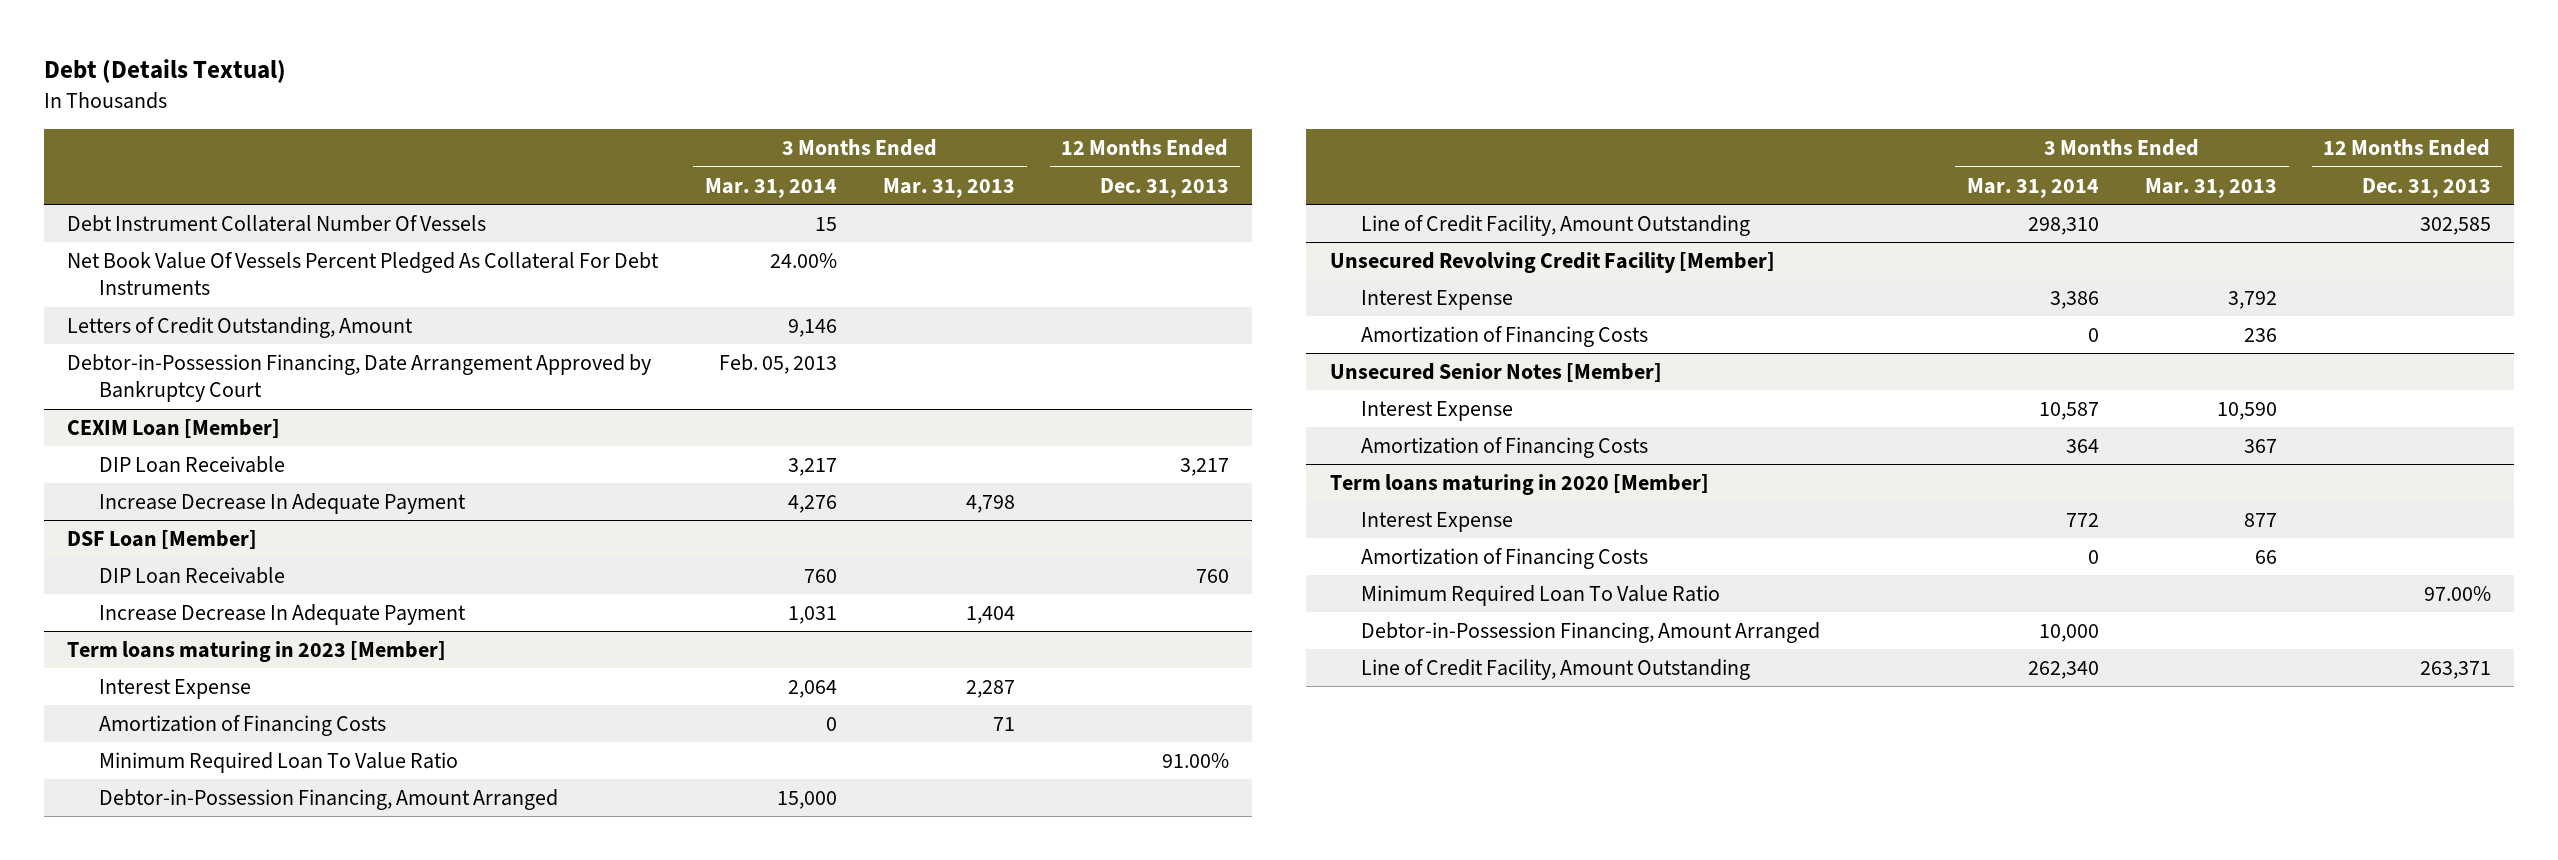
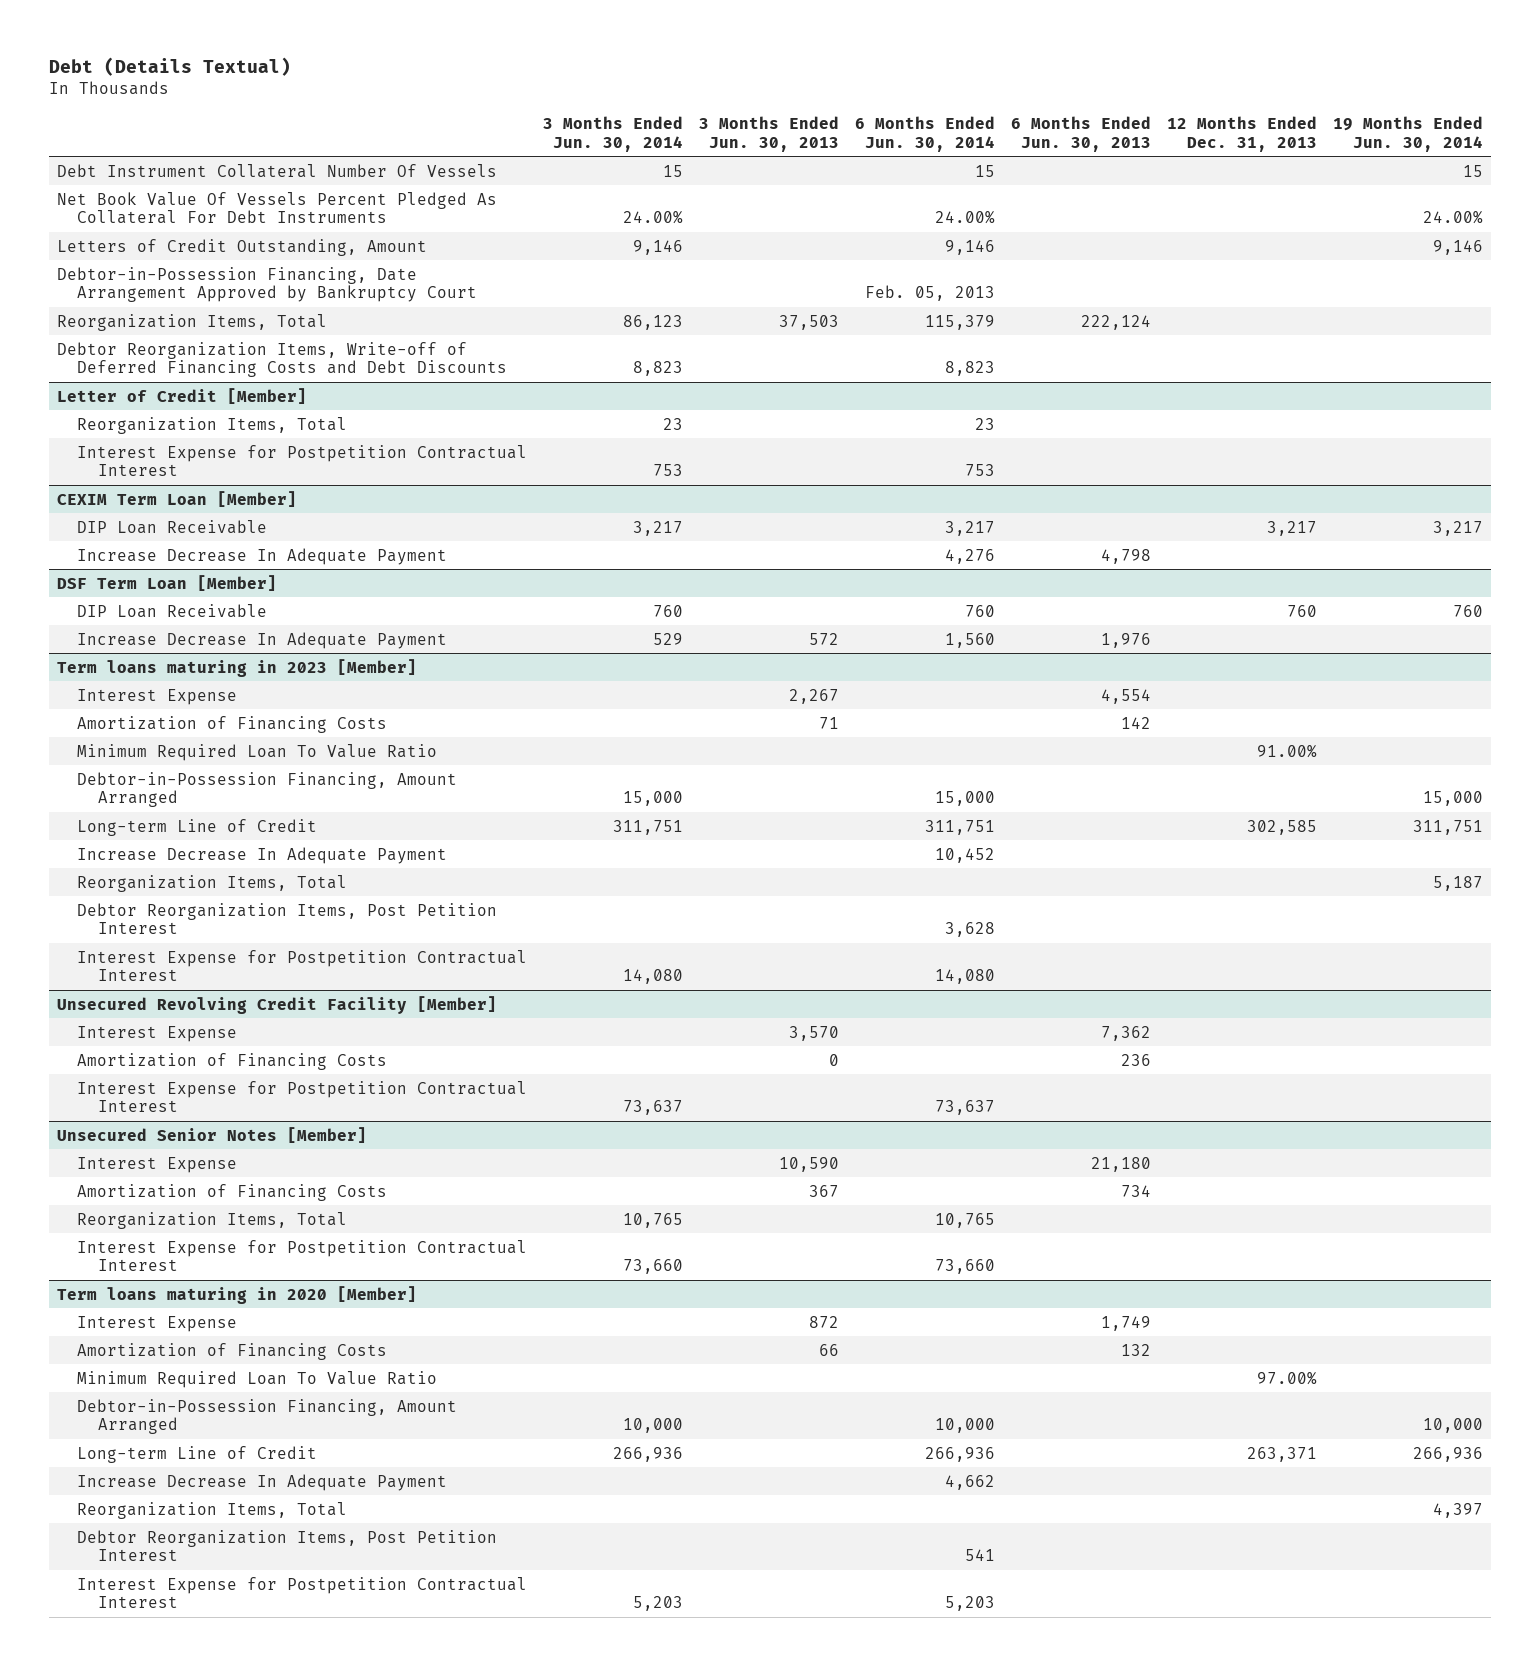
- | 3 Months Ended Mar. 31, 2014 | 3 Months Ended Mar. 31, 2013 | 12 Months Ended Dec. 31, 2013
+ | 3 Months Ended Jun. 30, 2014 | 3 Months Ended Jun. 30, 2013 | 6 Months Ended Jun. 30, 2014 | 6 Months Ended Jun. 30, 2013 | 12 Months Ended Dec. 31, 2013 | 19 Months Ended Jun. 30, 2014
- CEXIM Loan [Member]
+ Reorganization Items, Total | 86,123 | 37,503 | 115,379 | 222,124 | |
+ Debtor Reorganization Items, Write-off of Deferred Financing Costs and Debt Discounts | 8,823 | | 8,823 | | |
+ Letter of Credit [Member]
+ Reorganization Items, Total | 23 | | 23 | | |
+ Interest Expense for Postpetition Contractual Interest | 753 | | 753 | | |
+ CEXIM Term Loan [Member]
- DSF Loan [Member]
+ DSF Term Loan [Member]
@ Term loans maturing in 2023 [Member]
- Line of Credit Facility, Amount Outstanding | 298,310 | | 302,585
+ Long-term Line of Credit | 311,751 | | 311,751 | | 302,585 | 311,751
+ Increase Decrease In Adequate Payment | | | 10,452 | | |
+ Reorganization Items, Total | | | | | | 5,187
+ Debtor Reorganization Items, Post Petition Interest | | | 3,628 | | |
+ Interest Expense for Postpetition Contractual Interest | 14,080 | | 14,080 | | |
@ Unsecured Revolving Credit Facility [Member]
+ Interest Expense for Postpetition Contractual Interest | 73,637 | | 73,637 | | |
@ Unsecured Senior Notes [Member]
+ Reorganization Items, Total | 10,765 | | 10,765 | | |
+ Interest Expense for Postpetition Contractual Interest | 73,660 | | 73,660 | | |
@ Term loans maturing in 2020 [Member]
- Line of Credit Facility, Amount Outstanding | 262,340 | | 263,371
+ Long-term Line of Credit | 266,936 | | 266,936 | | 263,371 | 266,936
+ Increase Decrease In Adequate Payment | | | 4,662 | | |
+ Reorganization Items, Total | | | | | | 4,397
+ Debtor Reorganization Items, Post Petition Interest | | | 541 | | |
+ Interest Expense for Postpetition Contractual Interest | 5,203 | | 5,203 | | |

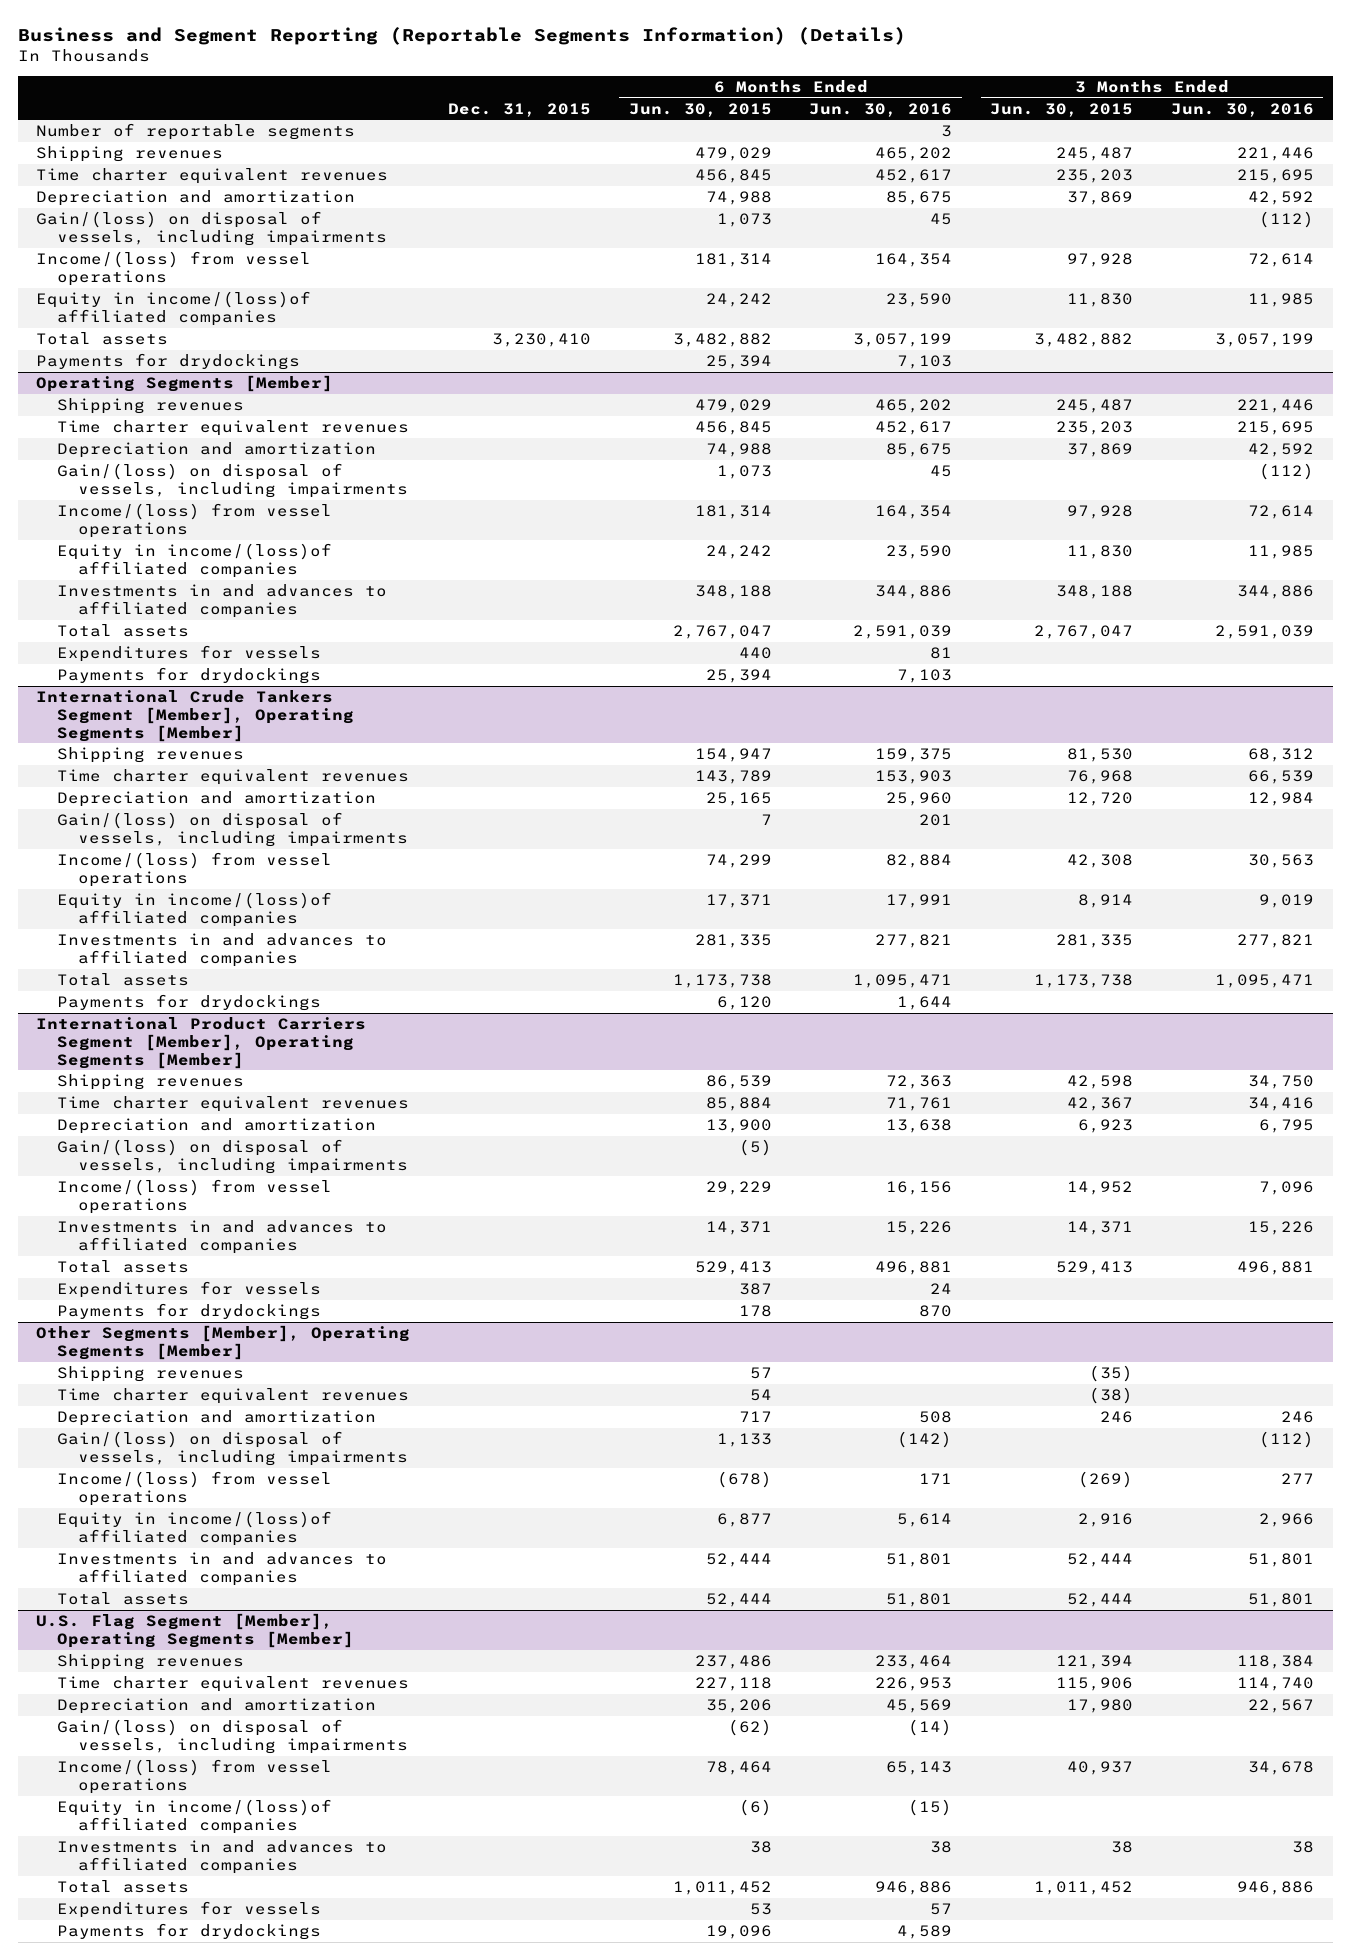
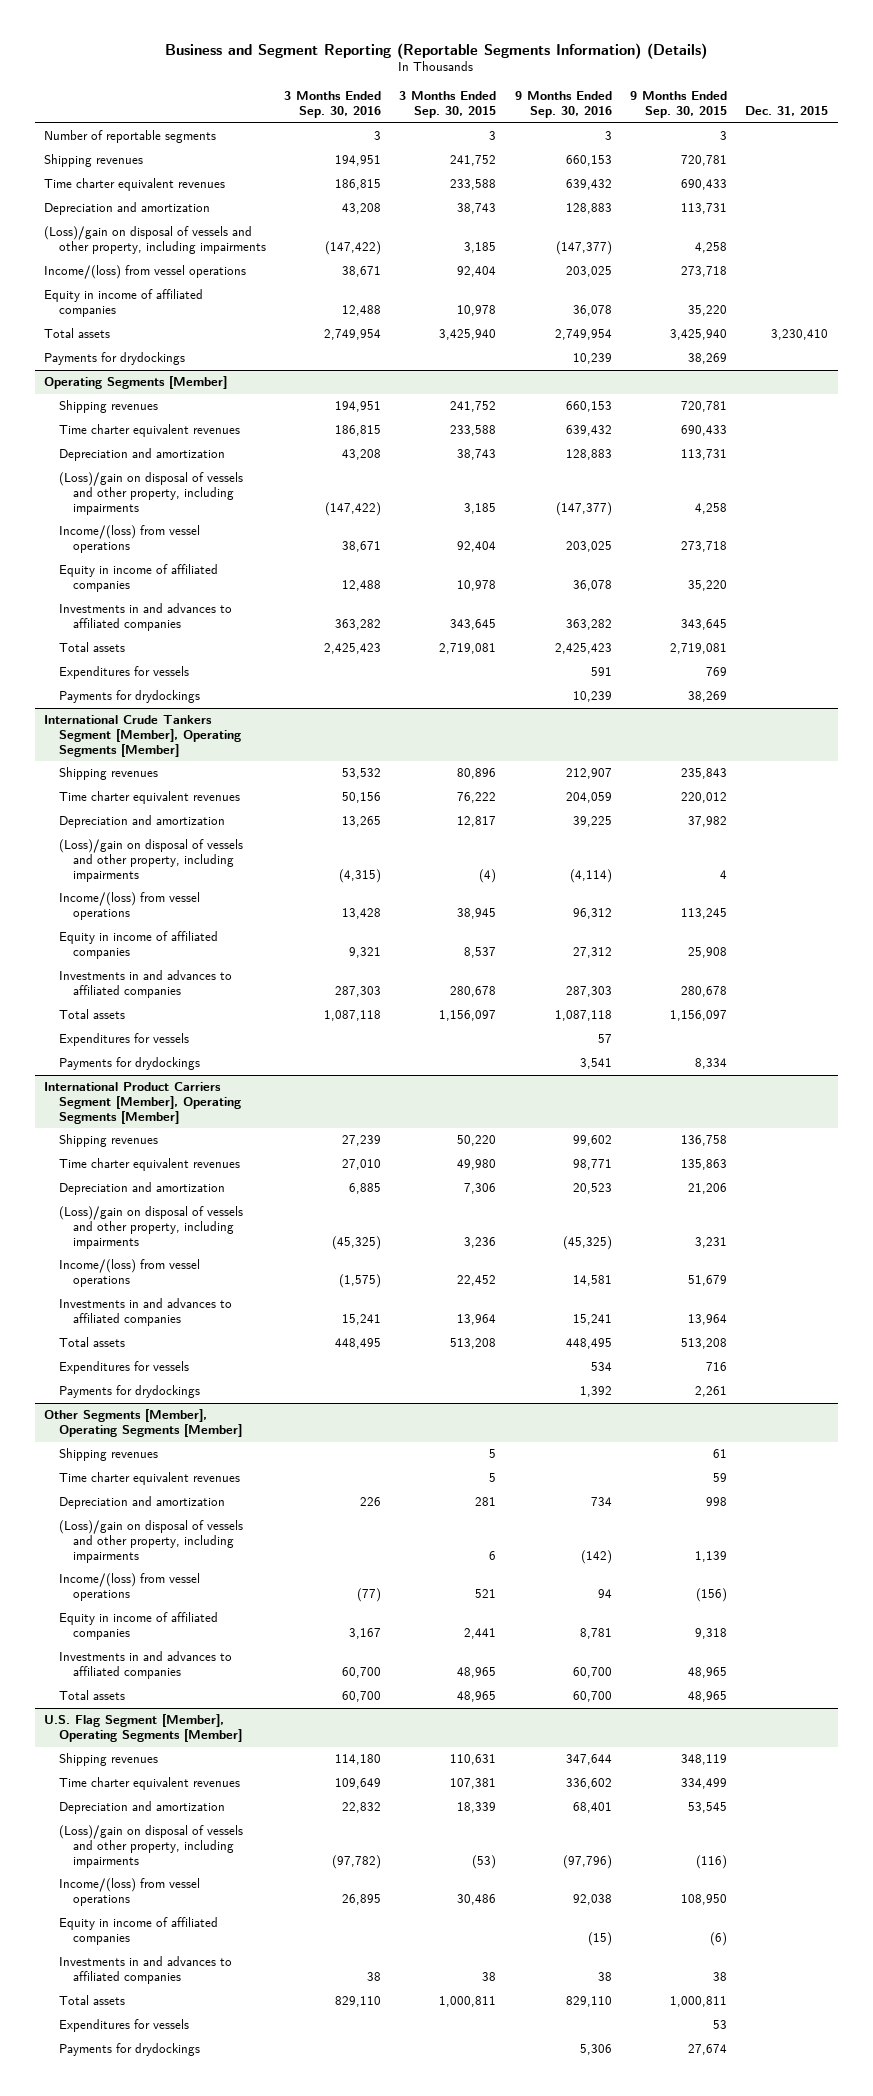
- | Dec. 31, 2015 | 6 Months Ended Jun. 30, 2015 | 6 Months Ended Jun. 30, 2016 | 3 Months Ended Jun. 30, 2015 | 3 Months Ended Jun. 30, 2016
+ | 3 Months Ended Sep. 30, 2016 | 3 Months Ended Sep. 30, 2015 | 9 Months Ended Sep. 30, 2016 | 9 Months Ended Sep. 30, 2015 | Dec. 31, 2015
- Gain/(loss) on disposal of vessels, including impairments | | 1,073 | 45 | | (112)
+ (Loss)/gain on disposal of vessels and other property, including impairments | (147,422) | 3,185 | (147,377) | 4,258 |
- Equity in income/(loss)of affiliated companies | | 24,242 | 23,590 | 11,830 | 11,985
+ Equity in income of affiliated companies | 12,488 | 10,978 | 36,078 | 35,220 |
@ Operating Segments [Member]
- Gain/(loss) on disposal of vessels, including impairments | | 1,073 | 45 | | (112)
+ (Loss)/gain on disposal of vessels and other property, including impairments | (147,422) | 3,185 | (147,377) | 4,258 |
- Equity in income/(loss)of affiliated companies | | 24,242 | 23,590 | 11,830 | 11,985
+ Equity in income of affiliated companies | 12,488 | 10,978 | 36,078 | 35,220 |
@ International Crude Tankers Segment [Member], Operating Segments [Member]
- Gain/(loss) on disposal of vessels, including impairments | | 7 | 201 | |
+ (Loss)/gain on disposal of vessels and other property, including impairments | (4,315) | (4) | (4,114) | 4 |
- Equity in income/(loss)of affiliated companies | | 17,371 | 17,991 | 8,914 | 9,019
+ Equity in income of affiliated companies | 9,321 | 8,537 | 27,312 | 25,908 |
+ Expenditures for vessels | | | 57 | |
@ International Product Carriers Segment [Member], Operating Segments [Member]
- Gain/(loss) on disposal of vessels, including impairments | | (5) | | |
+ (Loss)/gain on disposal of vessels and other property, including impairments | (45,325) | 3,236 | (45,325) | 3,231 |
@ Other Segments [Member], Operating Segments [Member]
- Gain/(loss) on disposal of vessels, including impairments | | 1,133 | (142) | | (112)
+ (Loss)/gain on disposal of vessels and other property, including impairments | | 6 | (142) | 1,139 |
- Equity in income/(loss)of affiliated companies | | 6,877 | 5,614 | 2,916 | 2,966
+ Equity in income of affiliated companies | 3,167 | 2,441 | 8,781 | 9,318 |
@ U.S. Flag Segment [Member], Operating Segments [Member]
- Gain/(loss) on disposal of vessels, including impairments | | (62) | (14) | |
+ (Loss)/gain on disposal of vessels and other property, including impairments | (97,782) | (53) | (97,796) | (116) |
- Equity in income/(loss)of affiliated companies | | (6) | (15) | |
+ Equity in income of affiliated companies | | | (15) | (6) |

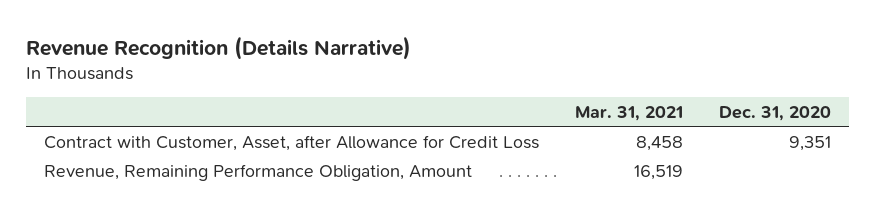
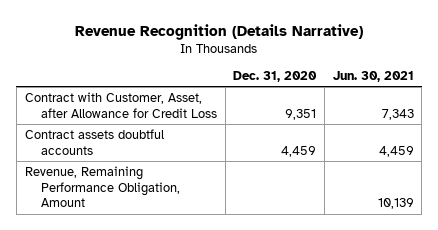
- | Mar. 31, 2021 | Dec. 31, 2020
+ | Dec. 31, 2020 | Jun. 30, 2021
+ Contract assets doubtful accounts | 4,459 | 4,459

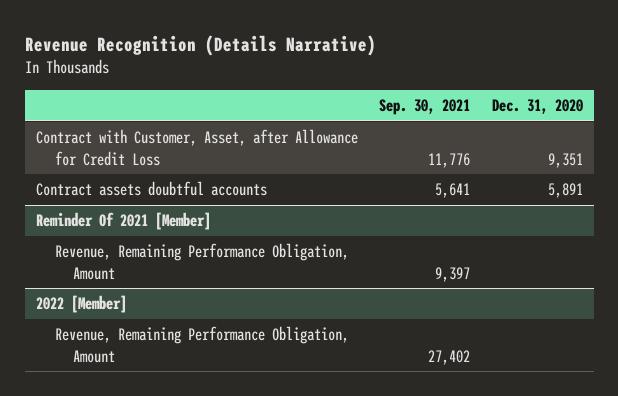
- | Dec. 31, 2020 | Jun. 30, 2021
+ | Sep. 30, 2021 | Dec. 31, 2020
- Contract assets doubtful accounts | 4,459 | 4,459
- Revenue, Remaining Performance Obligation, Amount | | 10,139
+ Contract assets doubtful accounts | 5,641 | 5,891
+ Reminder Of 2021 [Member]
+ Revenue, Remaining Performance Obligation, Amount | 9,397 |
+ 2022 [Member]
+ Revenue, Remaining Performance Obligation, Amount | 27,402 |

